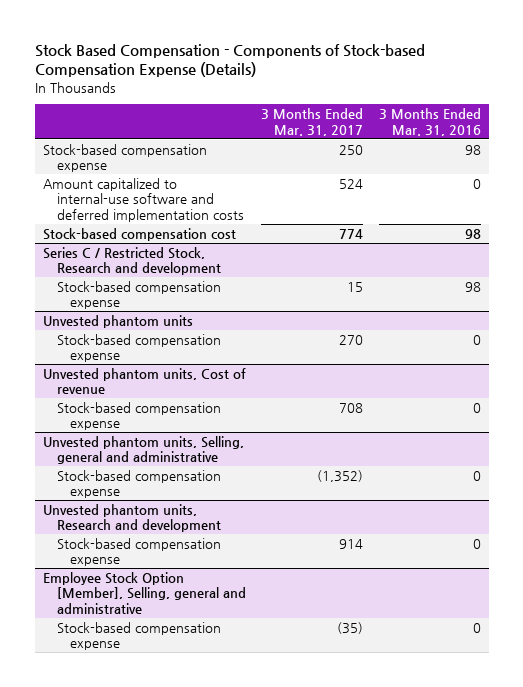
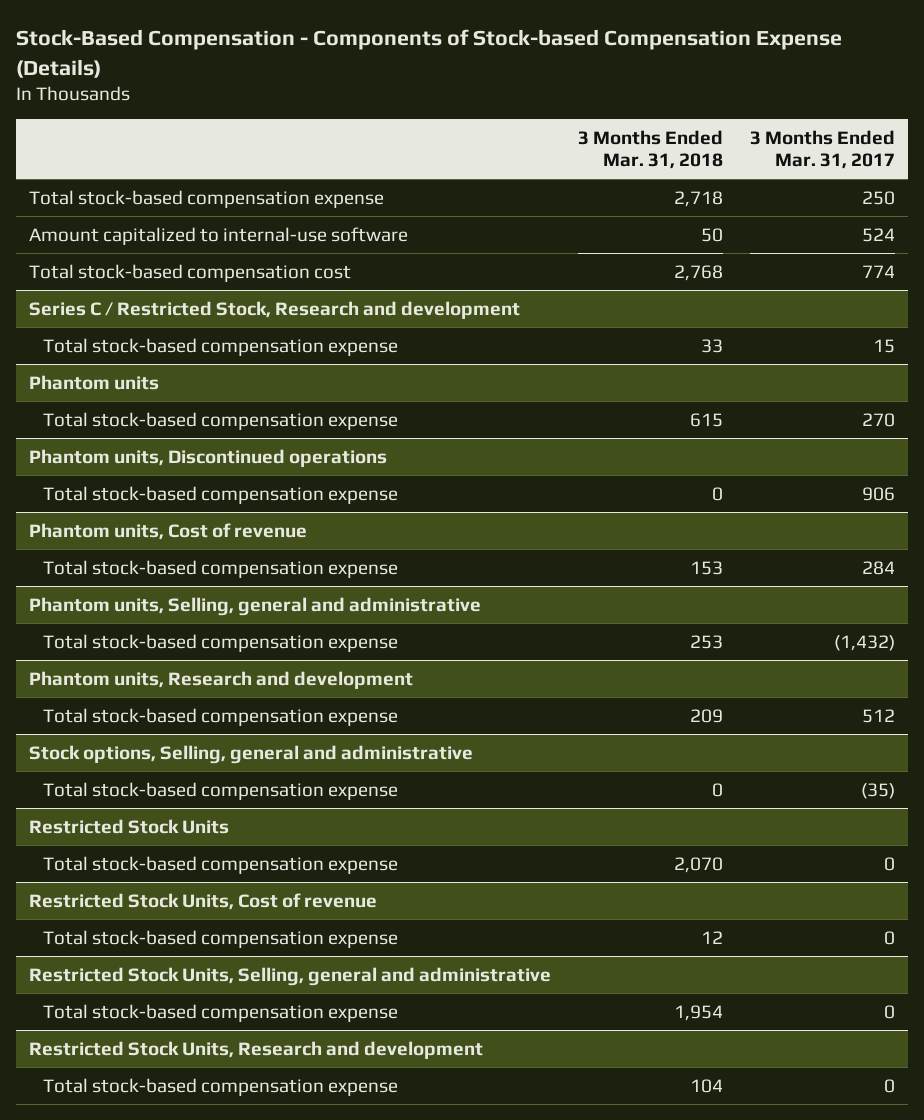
- Stock Based Compensation - Components of Stock-based Compensation Expense (Details)
+ Stock-Based Compensation - Components of Stock-based Compensation Expense (Details)
- | 3 Months Ended Mar. 31, 2017 | 3 Months Ended Mar. 31, 2016
+ | 3 Months Ended Mar. 31, 2018 | 3 Months Ended Mar. 31, 2017
- Stock-based compensation expense | 250 | 98
- Amount capitalized to internal-use software and deferred implementation costs | 524 | 0
- Stock-based compensation cost | 774 | 98
+ Total stock-based compensation expense | 2,718 | 250
+ Amount capitalized to internal-use software | 50 | 524
+ Total stock-based compensation cost | 2,768 | 774
@ Series C / Restricted Stock, Research and development
- Stock-based compensation expense | 15 | 98
- Unvested phantom units
- Stock-based compensation expense | 270 | 0
- Unvested phantom units, Cost of revenue
- Stock-based compensation expense | 708 | 0
- Unvested phantom units, Selling, general and administrative
- Stock-based compensation expense | (1,352) | 0
- Unvested phantom units, Research and development
- Stock-based compensation expense | 914 | 0
- Employee Stock Option [Member], Selling, general and administrative
- Stock-based compensation expense | (35) | 0
@ Series C / Restricted Stock, Research and development
+ Total stock-based compensation expense | 33 | 15
+ Phantom units
+ Total stock-based compensation expense | 615 | 270
+ Phantom units, Discontinued operations
+ Total stock-based compensation expense | 0 | 906
+ Phantom units, Cost of revenue
+ Total stock-based compensation expense | 153 | 284
+ Phantom units, Selling, general and administrative
+ Total stock-based compensation expense | 253 | (1,432)
+ Phantom units, Research and development
+ Total stock-based compensation expense | 209 | 512
+ Stock options, Selling, general and administrative
+ Total stock-based compensation expense | 0 | (35)
+ Restricted Stock Units
+ Total stock-based compensation expense | 2,070 | 0
+ Restricted Stock Units, Cost of revenue
+ Total stock-based compensation expense | 12 | 0
+ Restricted Stock Units, Selling, general and administrative
+ Total stock-based compensation expense | 1,954 | 0
+ Restricted Stock Units, Research and development
+ Total stock-based compensation expense | 104 | 0

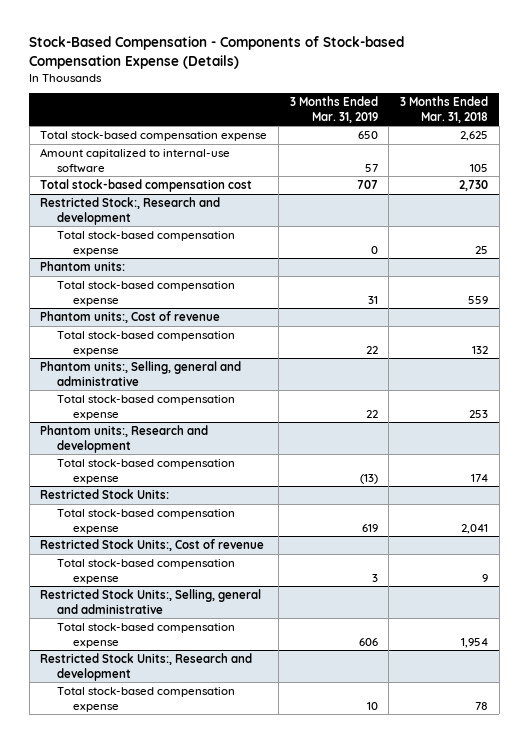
- | 3 Months Ended Mar. 31, 2018 | 3 Months Ended Mar. 31, 2017
+ | 3 Months Ended Mar. 31, 2019 | 3 Months Ended Mar. 31, 2018
- Total stock-based compensation expense | 2,718 | 250
- Amount capitalized to internal-use software | 50 | 524
- Total stock-based compensation cost | 2,768 | 774
- Series C / Restricted Stock, Research and development
- Total stock-based compensation expense | 33 | 15
- Phantom units
- Total stock-based compensation expense | 615 | 270
- Phantom units, Discontinued operations
- Total stock-based compensation expense | 0 | 906
- Phantom units, Cost of revenue
- Total stock-based compensation expense | 153 | 284
- Phantom units, Selling, general and administrative
+ Total stock-based compensation expense | 650 | 2,625
+ Amount capitalized to internal-use software | 57 | 105
+ Total stock-based compensation cost | 707 | 2,730
+ Restricted Stock:, Research and development
+ Total stock-based compensation expense | 0 | 25
+ Phantom units:
+ Total stock-based compensation expense | 31 | 559
+ Phantom units:, Cost of revenue
+ Total stock-based compensation expense | 22 | 132
+ Phantom units:, Selling, general and administrative
- Phantom units, Research and development
- Total stock-based compensation expense | 209 | 512
- Stock options, Selling, general and administrative
- Total stock-based compensation expense | 0 | (35)
- Restricted Stock Units
- Total stock-based compensation expense | 2,070 | 0
- Restricted Stock Units, Cost of revenue
- Total stock-based compensation expense | 12 | 0
- Restricted Stock Units, Selling, general and administrative
+ Phantom units:, Research and development
+ Total stock-based compensation expense | (13) | 174
+ Restricted Stock Units:
+ Total stock-based compensation expense | 619 | 2,041
+ Restricted Stock Units:, Cost of revenue
+ Total stock-based compensation expense | 3 | 9
+ Restricted Stock Units:, Selling, general and administrative
- Restricted Stock Units, Research and development
- Total stock-based compensation expense | 104 | 0
+ Restricted Stock Units:, Research and development
+ Total stock-based compensation expense | 10 | 78

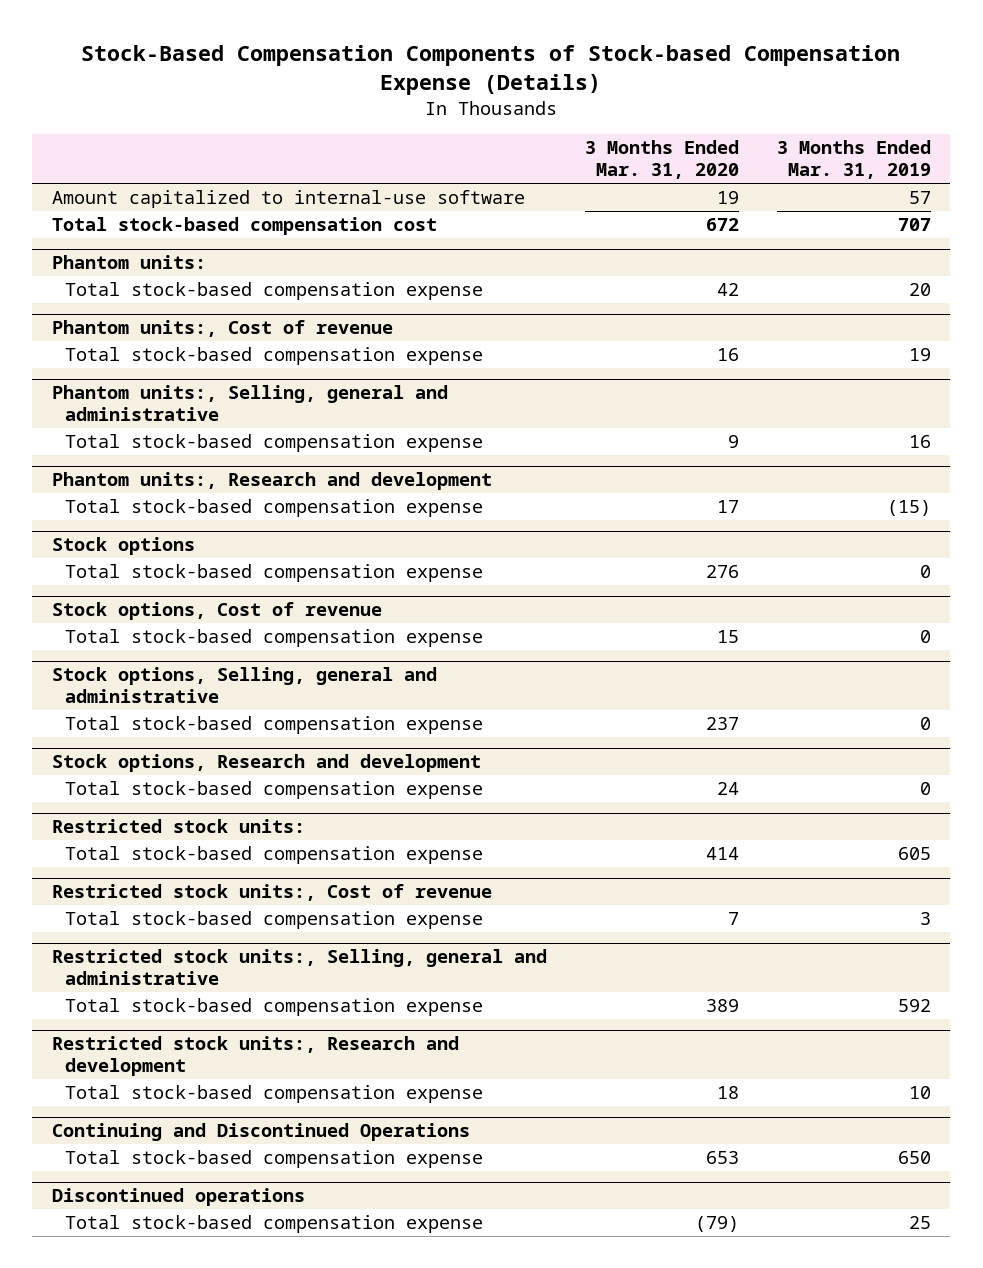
- Stock-Based Compensation - Components of Stock-based Compensation Expense (Details)
+ Stock-Based Compensation Components of Stock-based Compensation Expense (Details)
- | 3 Months Ended Mar. 31, 2019 | 3 Months Ended Mar. 31, 2018
+ | 3 Months Ended Mar. 31, 2020 | 3 Months Ended Mar. 31, 2019
- Total stock-based compensation expense | 650 | 2,625
- Restricted Stock:, Research and development
- Total stock-based compensation expense | 0 | 25
@ Phantom units:
- Total stock-based compensation expense | 31 | 559
+ Total stock-based compensation expense | 42 | 20
@ Phantom units:, Cost of revenue
- Total stock-based compensation expense | 22 | 132
+ Total stock-based compensation expense | 16 | 19
@ Phantom units:, Selling, general and administrative
- Total stock-based compensation expense | 22 | 253
+ Total stock-based compensation expense | 9 | 16
@ Phantom units:, Research and development
- Total stock-based compensation expense | (13) | 174
- Restricted Stock Units:
- Total stock-based compensation expense | 619 | 2,041
- Restricted Stock Units:, Cost of revenue
@ Phantom units:, Research and development
+ Total stock-based compensation expense | 17 | (15)
+ Stock options
+ Total stock-based compensation expense | 276 | 0
+ Stock options, Cost of revenue
+ Total stock-based compensation expense | 15 | 0
+ Stock options, Selling, general and administrative
+ Total stock-based compensation expense | 237 | 0
+ Stock options, Research and development
+ Total stock-based compensation expense | 24 | 0
+ Restricted stock units:
+ Total stock-based compensation expense | 414 | 605
+ Restricted stock units:, Cost of revenue
- Restricted Stock Units:, Selling, general and administrative
- Total stock-based compensation expense | 606 | 1,954
- Restricted Stock Units:, Research and development
+ Restricted stock units:, Selling, general and administrative
+ Total stock-based compensation expense | 389 | 592
+ Restricted stock units:, Research and development
+ Continuing and Discontinued Operations
+ Total stock-based compensation expense | 653 | 650
+ Discontinued operations
+ Total stock-based compensation expense | (79) | 25

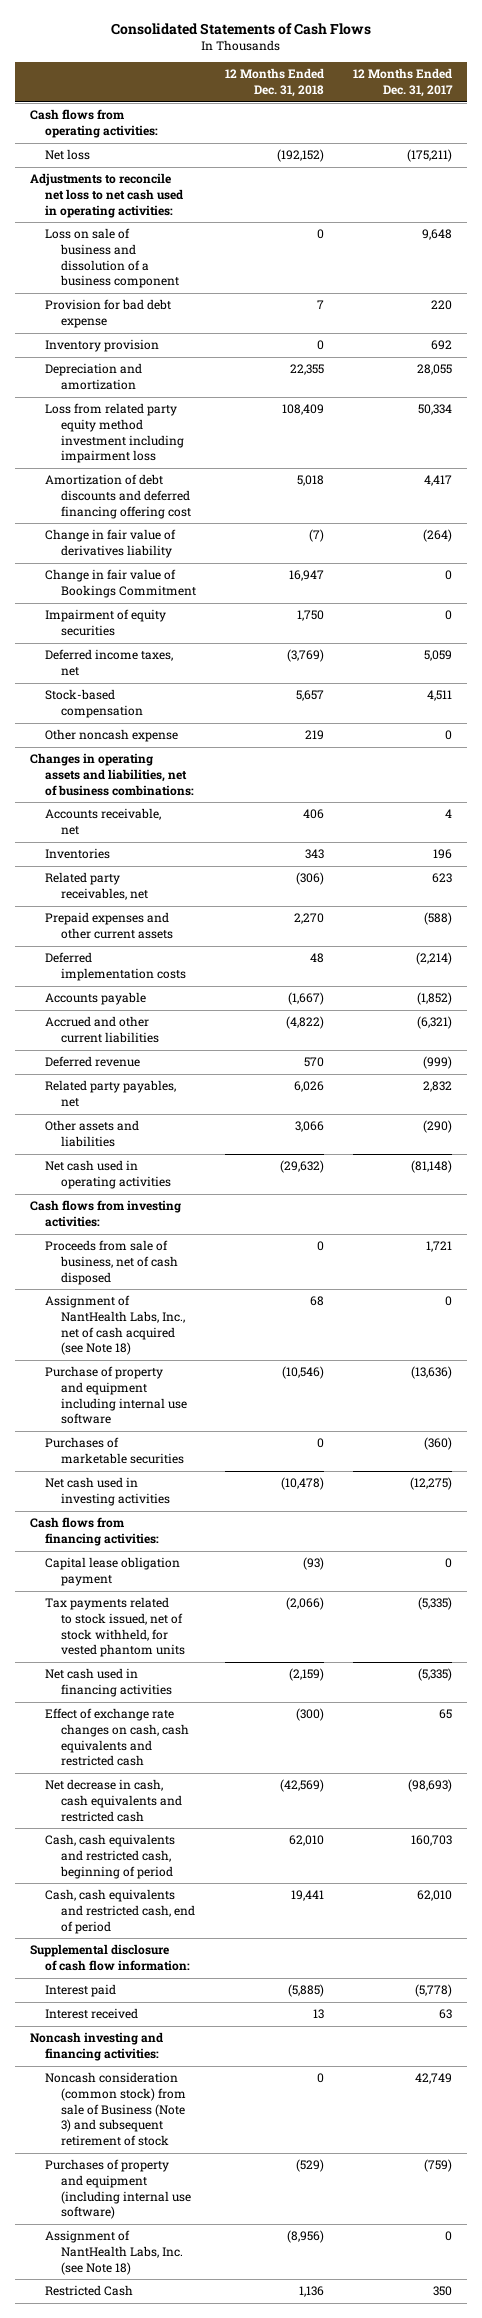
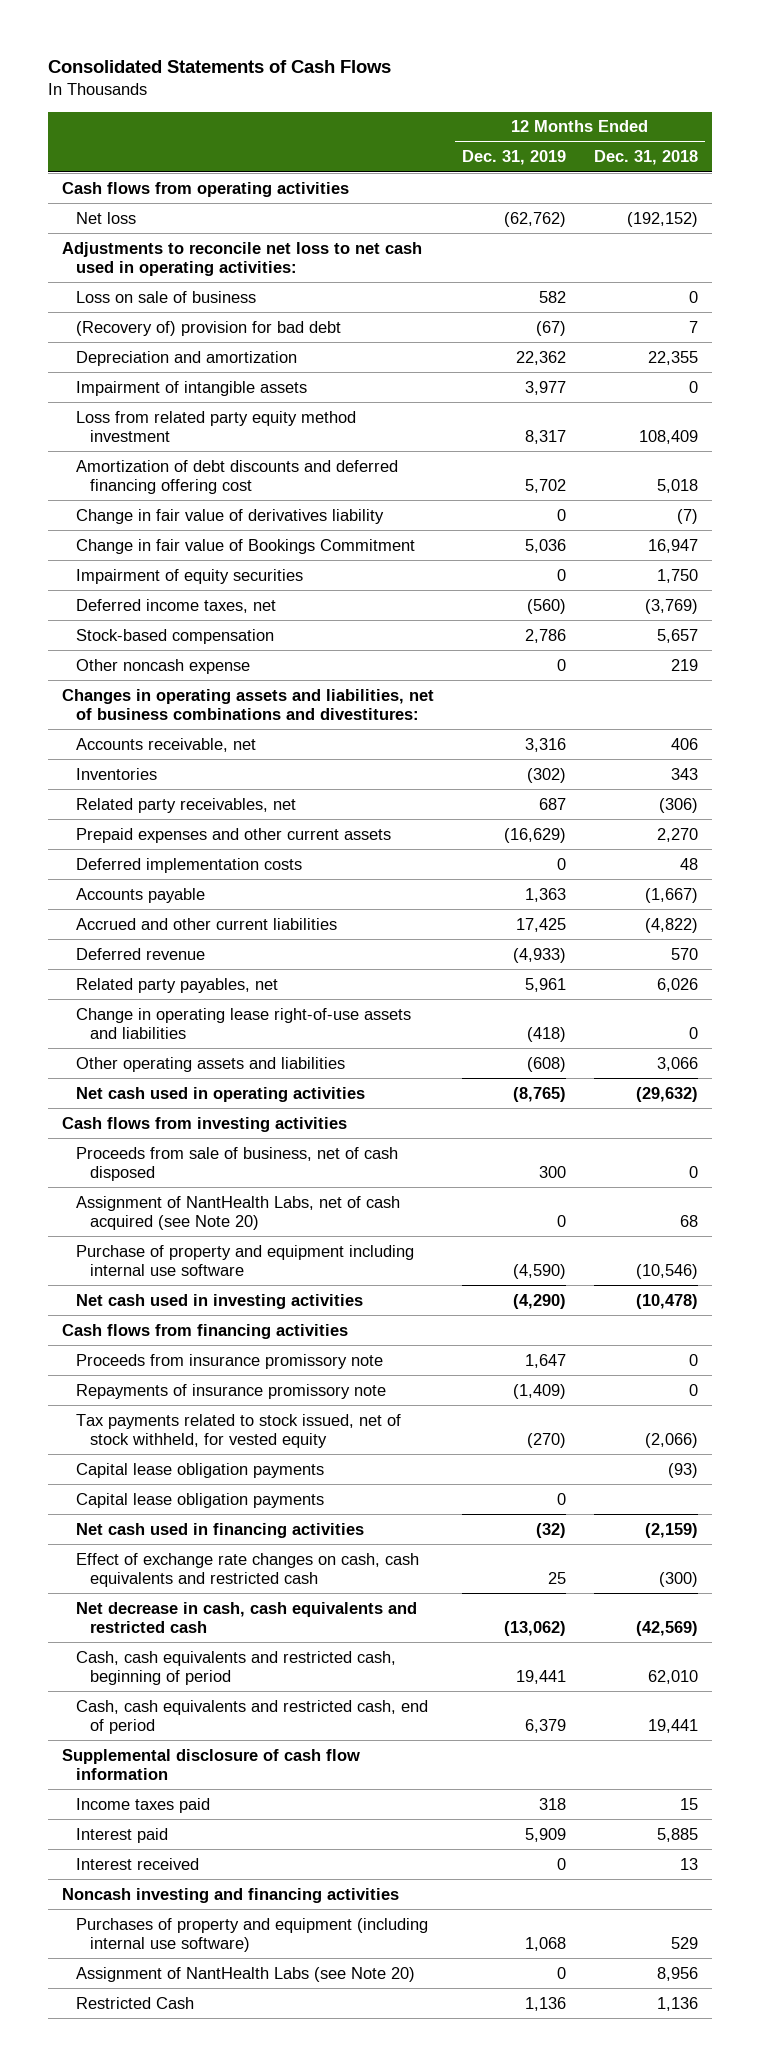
- | 12 Months Ended Dec. 31, 2018 | 12 Months Ended Dec. 31, 2017
+ | 12 Months Ended Dec. 31, 2019 | 12 Months Ended Dec. 31, 2018
- Cash flows from operating activities:
+ Cash flows from operating activities
- Loss on sale of business and dissolution of a business component | 0 | 9,648
- Provision for bad debt expense | 7 | 220
- Inventory provision | 0 | 692
+ Loss on sale of business | 582 | 0
+ (Recovery of) provision for bad debt | (67) | 7
- Loss from related party equity method investment including impairment loss | 108,409 | 50,334
+ Impairment of intangible assets | 3,977 | 0
+ Loss from related party equity method investment | 8,317 | 108,409
- Changes in operating assets and liabilities, net of business combinations:
+ Changes in operating assets and liabilities, net of business combinations and divestitures:
- Other assets and liabilities | 3,066 | (290)
+ Change in operating lease right-of-use assets and liabilities | (418) | 0
+ Other operating assets and liabilities | (608) | 3,066
- Cash flows from investing activities:
+ Cash flows from investing activities
- Assignment of NantHealth Labs, Inc., net of cash acquired (see Note 18) | 68 | 0
+ Assignment of NantHealth Labs, net of cash acquired (see Note 20) | 0 | 68
- Purchases of marketable securities | 0 | (360)
- Cash flows from financing activities:
- Capital lease obligation payment | (93) | 0
- Tax payments related to stock issued, net of stock withheld, for vested phantom units | (2,066) | (5,335)
+ Cash flows from financing activities
+ Proceeds from insurance promissory note | 1,647 | 0
+ Repayments of insurance promissory note | (1,409) | 0
+ Tax payments related to stock issued, net of stock withheld, for vested equity | (270) | (2,066)
+ Capital lease obligation payments | | (93)
+ Capital lease obligation payments | 0 |
- Supplemental disclosure of cash flow information:
- Interest paid | (5,885) | (5,778)
+ Supplemental disclosure of cash flow information
+ Income taxes paid | 318 | 15
+ Interest paid | 5,909 | 5,885
- Noncash investing and financing activities:
- Noncash consideration (common stock) from sale of Business (Note 3) and subsequent retirement of stock | 0 | 42,749
- Purchases of property and equipment (including internal use software) | (529) | (759)
- Assignment of NantHealth Labs, Inc. (see Note 18) | (8,956) | 0
+ Noncash investing and financing activities
+ Purchases of property and equipment (including internal use software) | 1,068 | 529
+ Assignment of NantHealth Labs (see Note 20) | 0 | 8,956

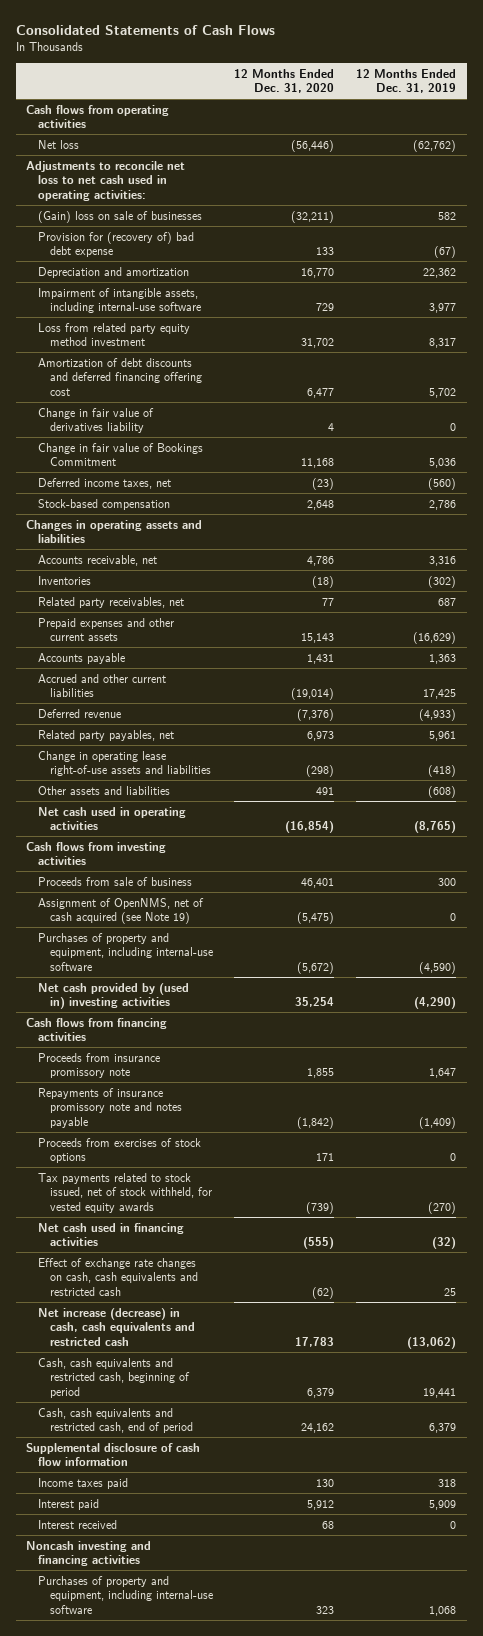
- | 12 Months Ended Dec. 31, 2019 | 12 Months Ended Dec. 31, 2018
+ | 12 Months Ended Dec. 31, 2020 | 12 Months Ended Dec. 31, 2019
- Loss on sale of business | 582 | 0
- (Recovery of) provision for bad debt | (67) | 7
+ (Gain) loss on sale of businesses | (32,211) | 582
+ Provision for (recovery of) bad debt expense | 133 | (67)
- Impairment of intangible assets | 3,977 | 0
+ Impairment of intangible assets, including internal-use software | 729 | 3,977
- Impairment of equity securities | 0 | 1,750
- Other noncash expense | 0 | 219
- Changes in operating assets and liabilities, net of business combinations and divestitures:
+ Changes in operating assets and liabilities
- Deferred implementation costs | 0 | 48
- Other operating assets and liabilities | (608) | 3,066
+ Other assets and liabilities | 491 | (608)
- Proceeds from sale of business, net of cash disposed | 300 | 0
- Assignment of NantHealth Labs, net of cash acquired (see Note 20) | 0 | 68
- Purchase of property and equipment including internal use software | (4,590) | (10,546)
- Net cash used in investing activities | (4,290) | (10,478)
+ Proceeds from sale of business | 46,401 | 300
+ Assignment of OpenNMS, net of cash acquired (see Note 19) | (5,475) | 0
+ Purchases of property and equipment, including internal-use software | (5,672) | (4,590)
+ Net cash provided by (used in) investing activities | 35,254 | (4,290)
- Repayments of insurance promissory note | (1,409) | 0
- Tax payments related to stock issued, net of stock withheld, for vested equity | (270) | (2,066)
- Capital lease obligation payments | | (93)
- Capital lease obligation payments | 0 |
+ Repayments of insurance promissory note and notes payable | (1,842) | (1,409)
+ Proceeds from exercises of stock options | 171 | 0
+ Tax payments related to stock issued, net of stock withheld, for vested equity awards | (739) | (270)
- Net decrease in cash, cash equivalents and restricted cash | (13,062) | (42,569)
+ Net increase (decrease) in cash, cash equivalents and restricted cash | 17,783 | (13,062)
- Purchases of property and equipment (including internal use software) | 1,068 | 529
- Assignment of NantHealth Labs (see Note 20) | 0 | 8,956
- Restricted Cash | 1,136 | 1,136
+ Purchases of property and equipment, including internal-use software | 323 | 1,068

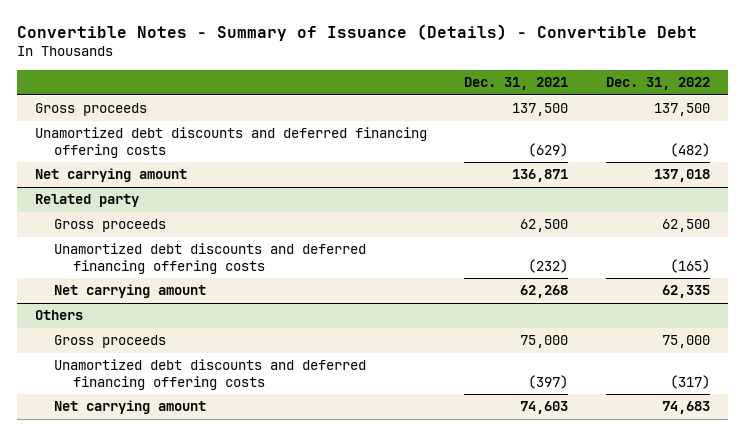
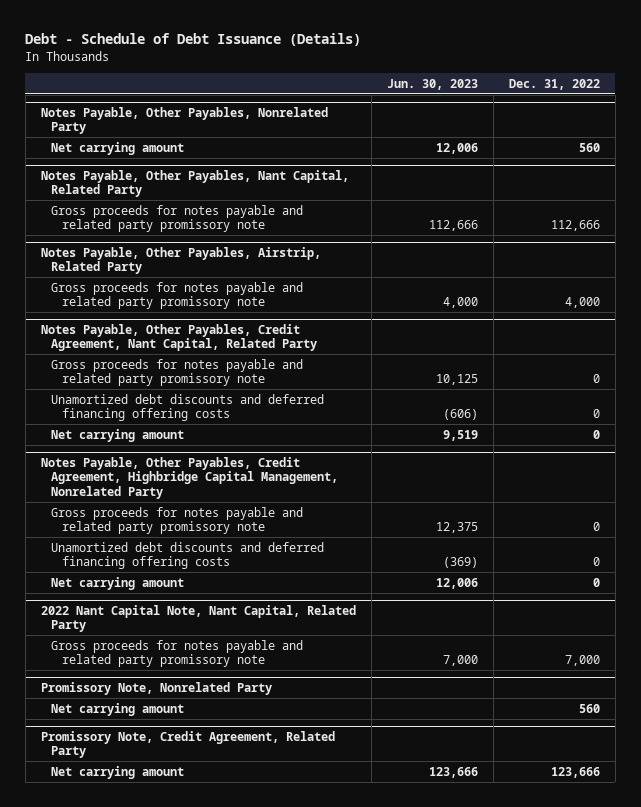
- Convertible Notes - Summary of Issuance (Details) - Convertible Debt
+ Debt - Schedule of Debt Issuance (Details)
- | Dec. 31, 2021 | Dec. 31, 2022
+ | Jun. 30, 2023 | Dec. 31, 2022
- Gross proceeds | 137,500 | 137,500
- Unamortized debt discounts and deferred financing offering costs | (629) | (482)
- Net carrying amount | 136,871 | 137,018
- Related party
- Gross proceeds | 62,500 | 62,500
- Unamortized debt discounts and deferred financing offering costs | (232) | (165)
- Net carrying amount | 62,268 | 62,335
- Others
- Gross proceeds | 75,000 | 75,000
- Unamortized debt discounts and deferred financing offering costs | (397) | (317)
- Net carrying amount | 74,603 | 74,683
+ Notes Payable, Other Payables, Nonrelated Party
+ Net carrying amount | 12,006 | 560
+ Notes Payable, Other Payables, Nant Capital, Related Party
+ Gross proceeds for notes payable and related party promissory note | 112,666 | 112,666
+ Notes Payable, Other Payables, Airstrip, Related Party
+ Gross proceeds for notes payable and related party promissory note | 4,000 | 4,000
+ Notes Payable, Other Payables, Credit Agreement, Nant Capital, Related Party
+ Gross proceeds for notes payable and related party promissory note | 10,125 | 0
+ Unamortized debt discounts and deferred financing offering costs | (606) | 0
+ Net carrying amount | 9,519 | 0
+ Notes Payable, Other Payables, Credit Agreement, Highbridge Capital Management, Nonrelated Party
+ Gross proceeds for notes payable and related party promissory note | 12,375 | 0
+ Unamortized debt discounts and deferred financing offering costs | (369) | 0
+ Net carrying amount | 12,006 | 0
+ 2022 Nant Capital Note, Nant Capital, Related Party
+ Gross proceeds for notes payable and related party promissory note | 7,000 | 7,000
+ Promissory Note, Nonrelated Party
+ Net carrying amount | | 560
+ Promissory Note, Credit Agreement, Related Party
+ Net carrying amount | 123,666 | 123,666

